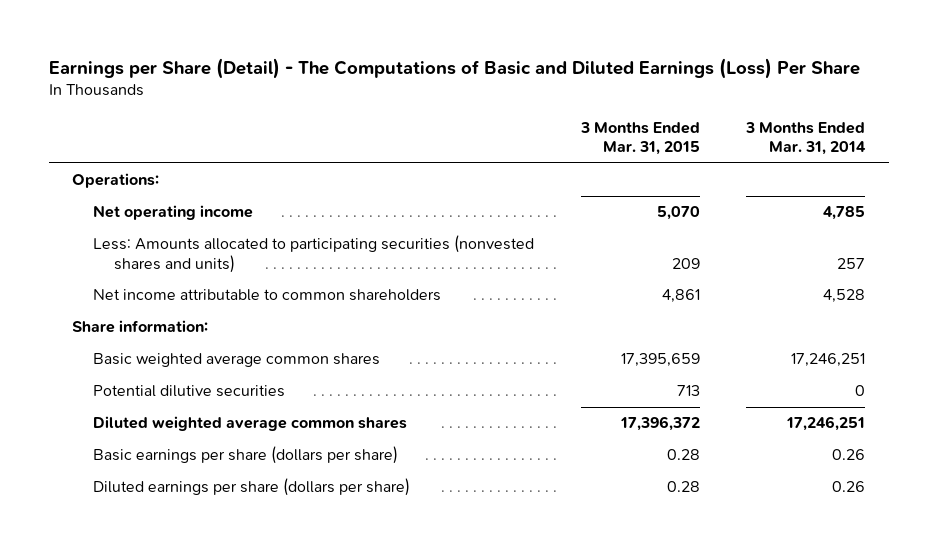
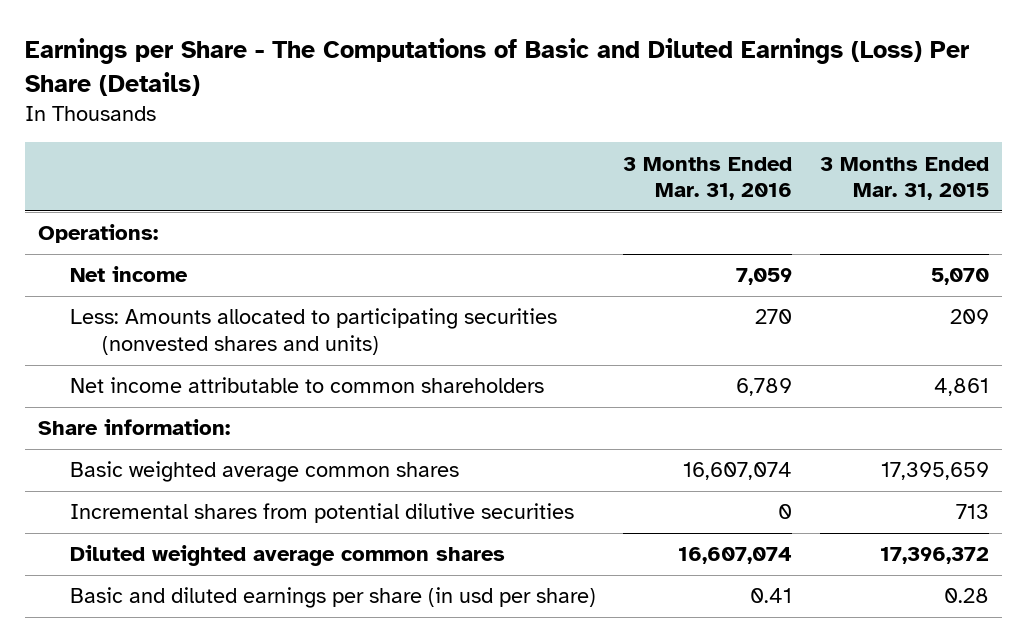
- Earnings per Share (Detail) - The Computations of Basic and Diluted Earnings (Loss) Per Share
+ Earnings per Share - The Computations of Basic and Diluted Earnings (Loss) Per Share (Details)
- | 3 Months Ended Mar. 31, 2015 | 3 Months Ended Mar. 31, 2014
+ | 3 Months Ended Mar. 31, 2016 | 3 Months Ended Mar. 31, 2015
- Net operating income | 5,070 | 4,785
+ Net income | 7,059 | 5,070
- Potential dilutive securities | 713 | 0
+ Incremental shares from potential dilutive securities | 0 | 713
- Basic earnings per share (dollars per share) | 0.28 | 0.26
- Diluted earnings per share (dollars per share) | 0.28 | 0.26
+ Basic and diluted earnings per share (in usd per share) | 0.41 | 0.28

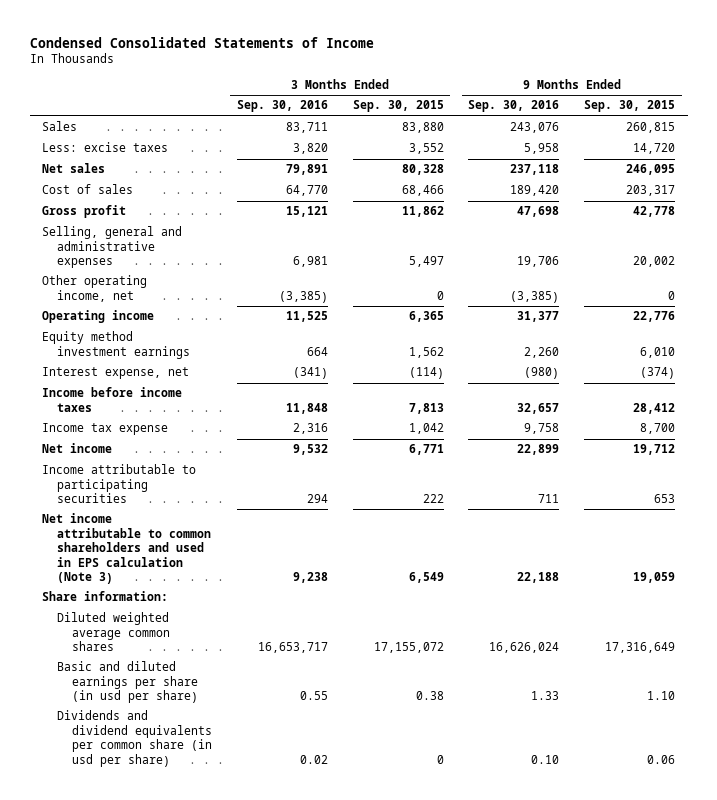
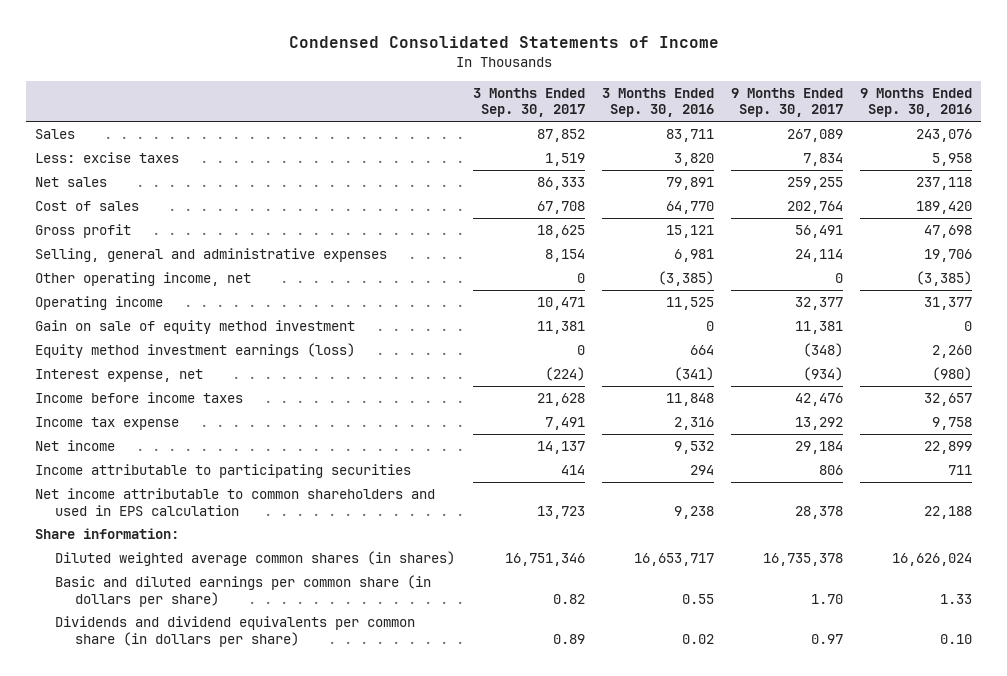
- | 3 Months Ended Sep. 30, 2016 | 3 Months Ended Sep. 30, 2015 | 9 Months Ended Sep. 30, 2016 | 9 Months Ended Sep. 30, 2015
+ | 3 Months Ended Sep. 30, 2017 | 3 Months Ended Sep. 30, 2016 | 9 Months Ended Sep. 30, 2017 | 9 Months Ended Sep. 30, 2016
- Equity method investment earnings | 664 | 1,562 | 2,260 | 6,010
+ Gain on sale of equity method investment | 11,381 | 0 | 11,381 | 0
+ Equity method investment earnings (loss) | 0 | 664 | (348) | 2,260
- Net income attributable to common shareholders and used in EPS calculation (Note 3) | 9,238 | 6,549 | 22,188 | 19,059
+ Net income attributable to common shareholders and used in EPS calculation | 13,723 | 9,238 | 28,378 | 22,188
- Diluted weighted average common shares | 16,653,717 | 17,155,072 | 16,626,024 | 17,316,649
- Basic and diluted earnings per share (in usd per share) | 0.55 | 0.38 | 1.33 | 1.10
- Dividends and dividend equivalents per common share (in usd per share) | 0.02 | 0 | 0.10 | 0.06
+ Diluted weighted average common shares (in shares) | 16,751,346 | 16,653,717 | 16,735,378 | 16,626,024
+ Basic and diluted earnings per common share (in dollars per share) | 0.82 | 0.55 | 1.70 | 1.33
+ Dividends and dividend equivalents per common share (in dollars per share) | 0.89 | 0.02 | 0.97 | 0.10

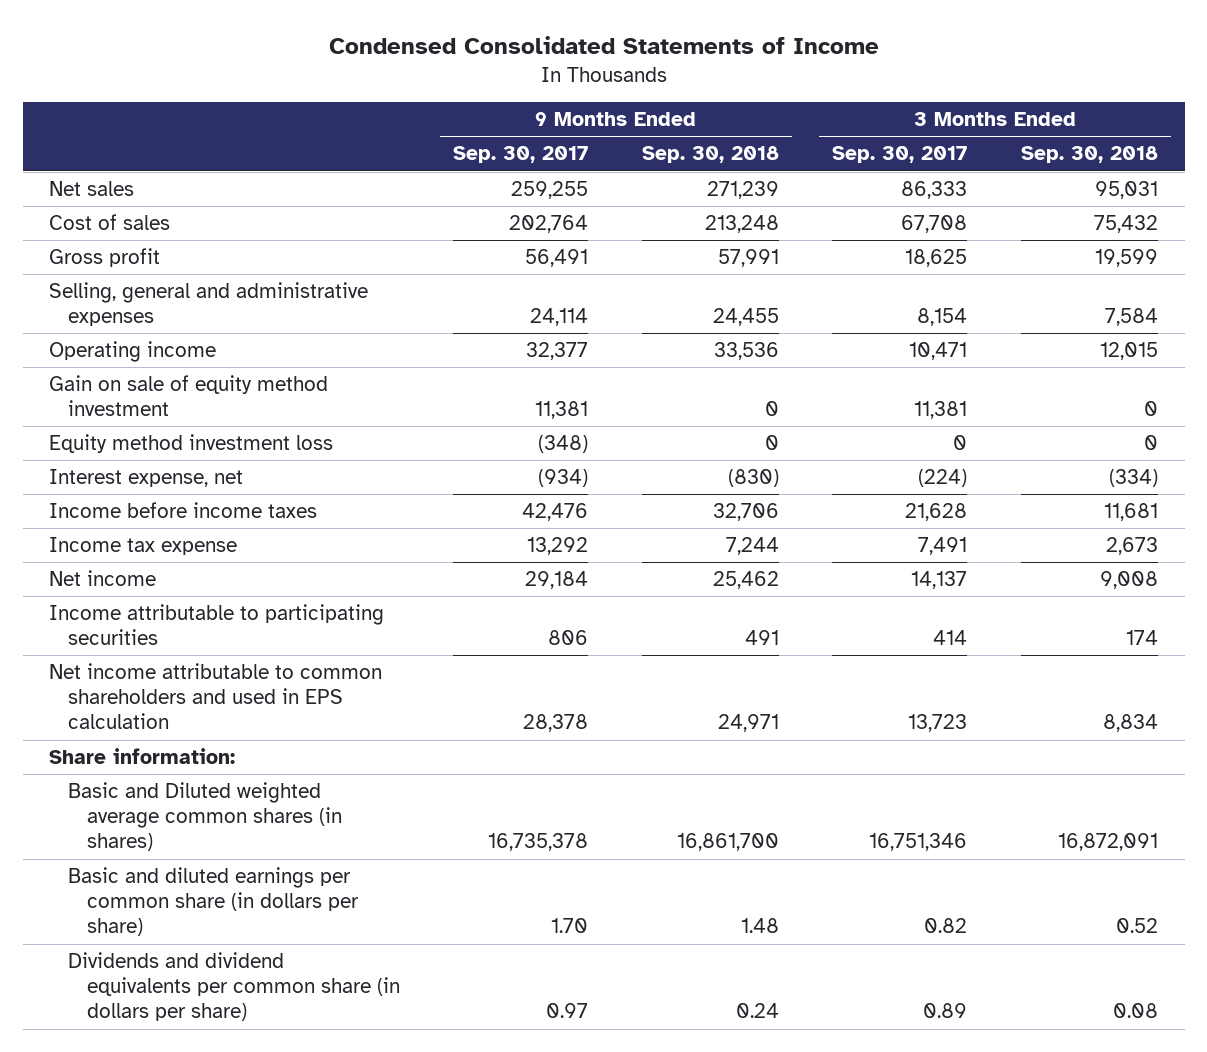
- | 3 Months Ended Sep. 30, 2017 | 3 Months Ended Sep. 30, 2016 | 9 Months Ended Sep. 30, 2017 | 9 Months Ended Sep. 30, 2016
+ | 9 Months Ended Sep. 30, 2017 | 9 Months Ended Sep. 30, 2018 | 3 Months Ended Sep. 30, 2017 | 3 Months Ended Sep. 30, 2018
- Sales | 87,852 | 83,711 | 267,089 | 243,076
- Less: excise taxes | 1,519 | 3,820 | 7,834 | 5,958
- Other operating income, net | 0 | (3,385) | 0 | (3,385)
- Equity method investment earnings (loss) | 0 | 664 | (348) | 2,260
+ Equity method investment loss | (348) | 0 | 0 | 0
- Diluted weighted average common shares (in shares) | 16,751,346 | 16,653,717 | 16,735,378 | 16,626,024
+ Basic and Diluted weighted average common shares (in shares) | 16,735,378 | 16,861,700 | 16,751,346 | 16,872,091

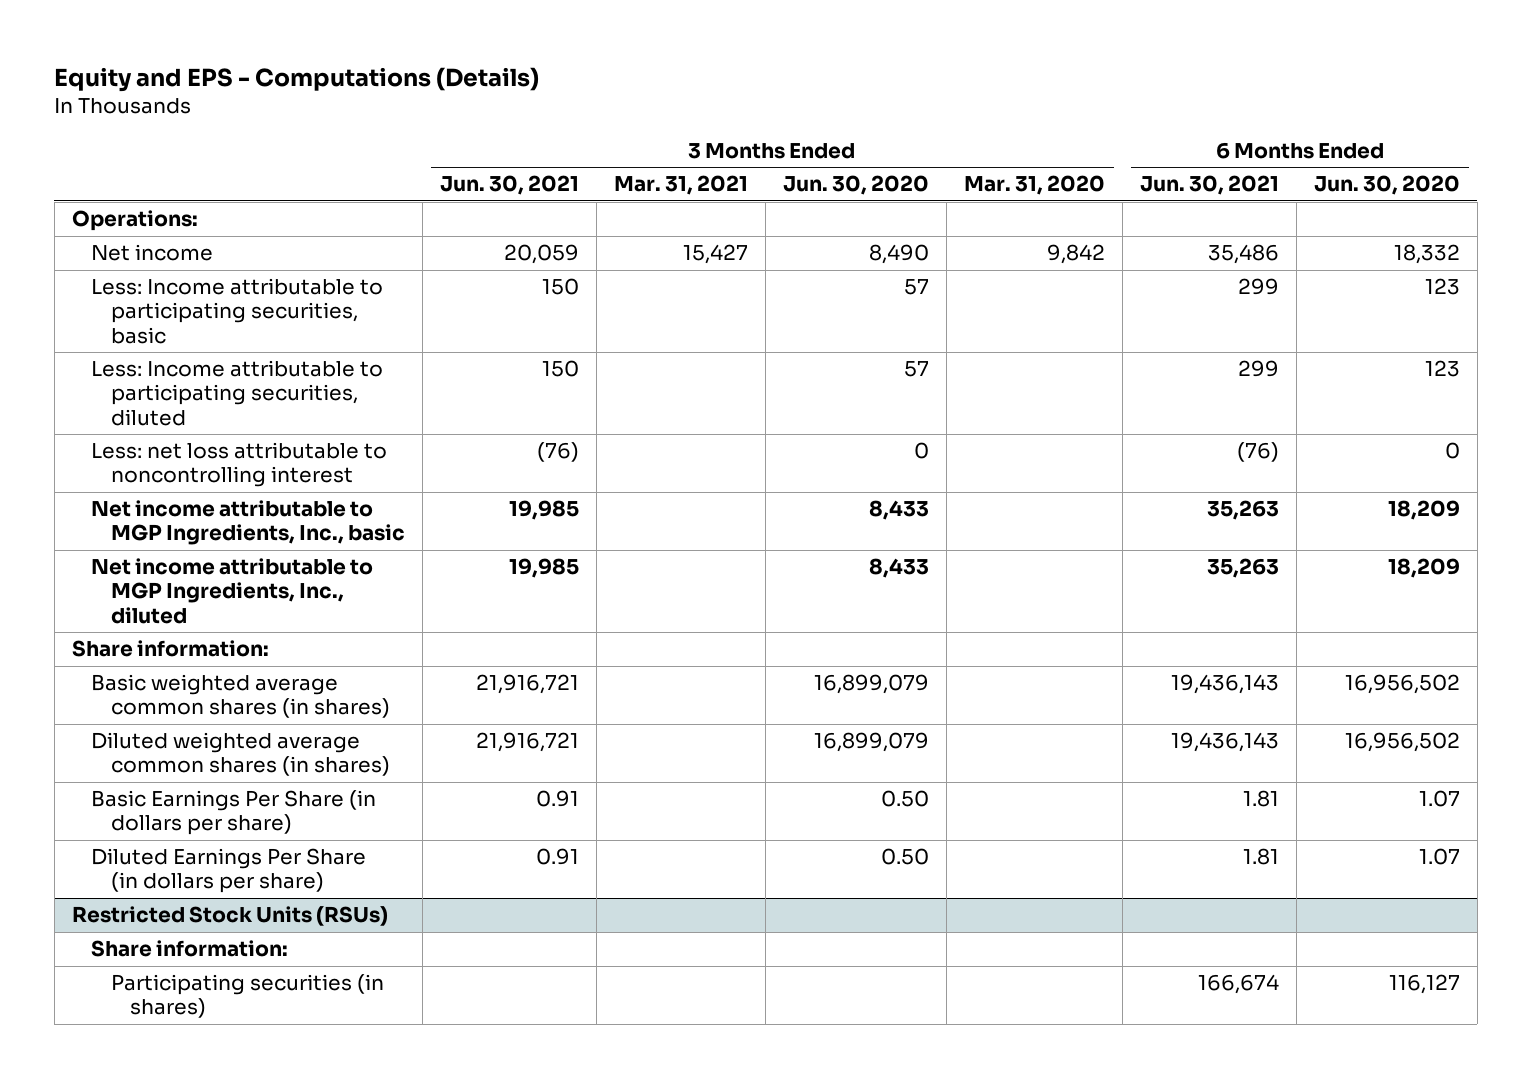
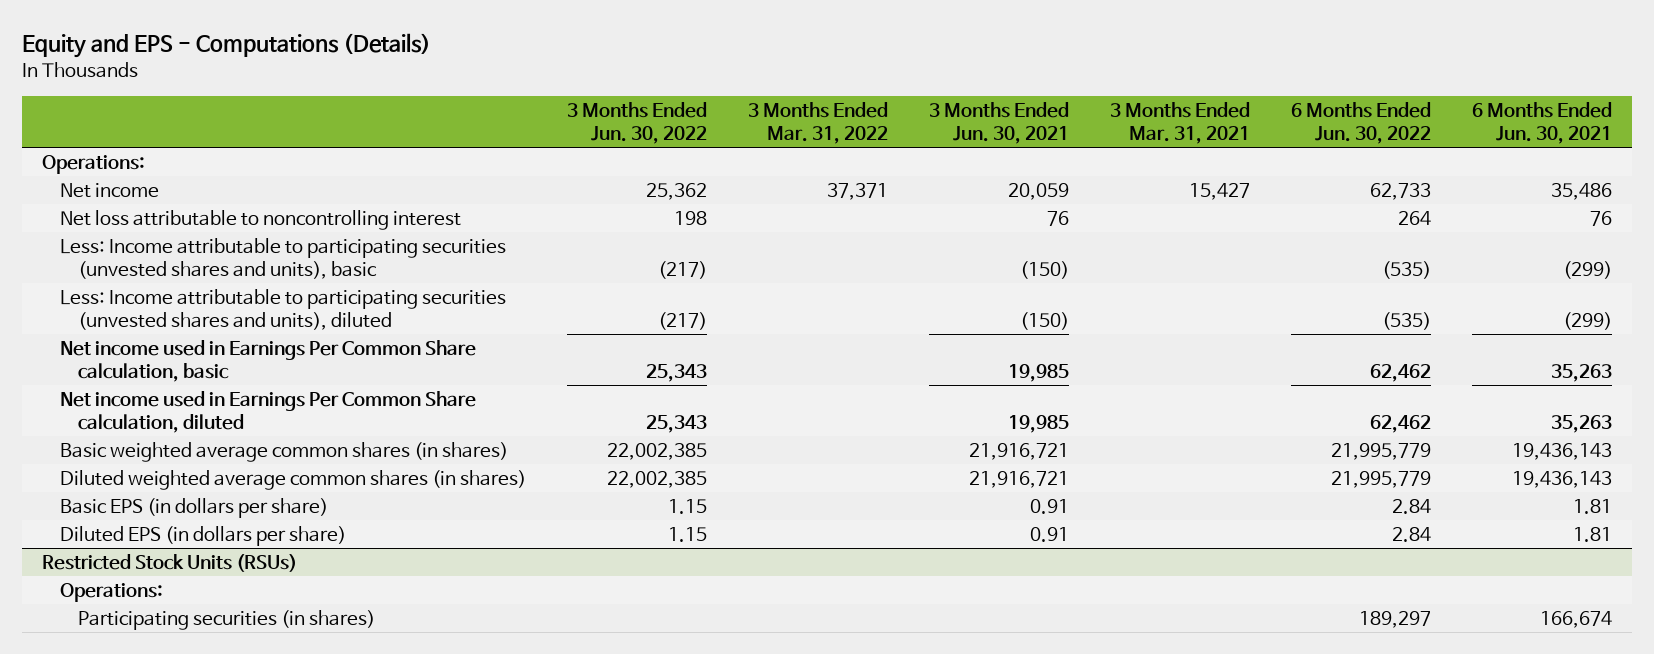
- | 3 Months Ended Jun. 30, 2021 | 3 Months Ended Mar. 31, 2021 | 3 Months Ended Jun. 30, 2020 | 3 Months Ended Mar. 31, 2020 | 6 Months Ended Jun. 30, 2021 | 6 Months Ended Jun. 30, 2020
+ | 3 Months Ended Jun. 30, 2022 | 3 Months Ended Mar. 31, 2022 | 3 Months Ended Jun. 30, 2021 | 3 Months Ended Mar. 31, 2021 | 6 Months Ended Jun. 30, 2022 | 6 Months Ended Jun. 30, 2021
- Less: Income attributable to participating securities, basic | 150 | | 57 | | 299 | 123
- Less: Income attributable to participating securities, diluted | 150 | | 57 | | 299 | 123
- Less: net loss attributable to noncontrolling interest | (76) | | 0 | | (76) | 0
- Net income attributable to MGP Ingredients, Inc., basic | 19,985 | | 8,433 | | 35,263 | 18,209
- Net income attributable to MGP Ingredients, Inc., diluted | 19,985 | | 8,433 | | 35,263 | 18,209
- Share information:
+ Net loss attributable to noncontrolling interest | 198 | | 76 | | 264 | 76
+ Less: Income attributable to participating securities (unvested shares and units), basic | (217) | | (150) | | (535) | (299)
+ Less: Income attributable to participating securities (unvested shares and units), diluted | (217) | | (150) | | (535) | (299)
+ Net income used in Earnings Per Common Share calculation, basic | 25,343 | | 19,985 | | 62,462 | 35,263
+ Net income used in Earnings Per Common Share calculation, diluted | 25,343 | | 19,985 | | 62,462 | 35,263
- Basic Earnings Per Share (in dollars per share) | 0.91 | | 0.50 | | 1.81 | 1.07
- Diluted Earnings Per Share (in dollars per share) | 0.91 | | 0.50 | | 1.81 | 1.07
+ Basic EPS (in dollars per share) | 1.15 | | 0.91 | | 2.84 | 1.81
+ Diluted EPS (in dollars per share) | 1.15 | | 0.91 | | 2.84 | 1.81
@ Restricted Stock Units (RSUs)
- Share information:
+ Operations:

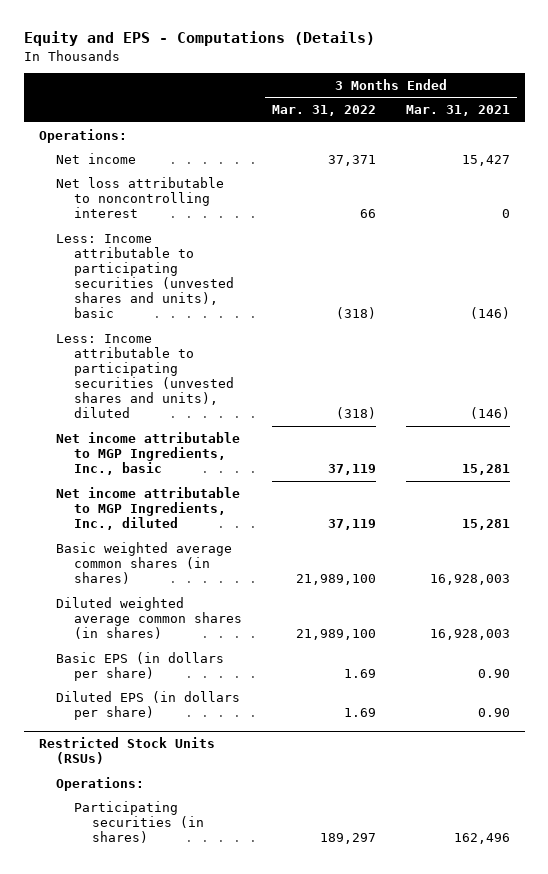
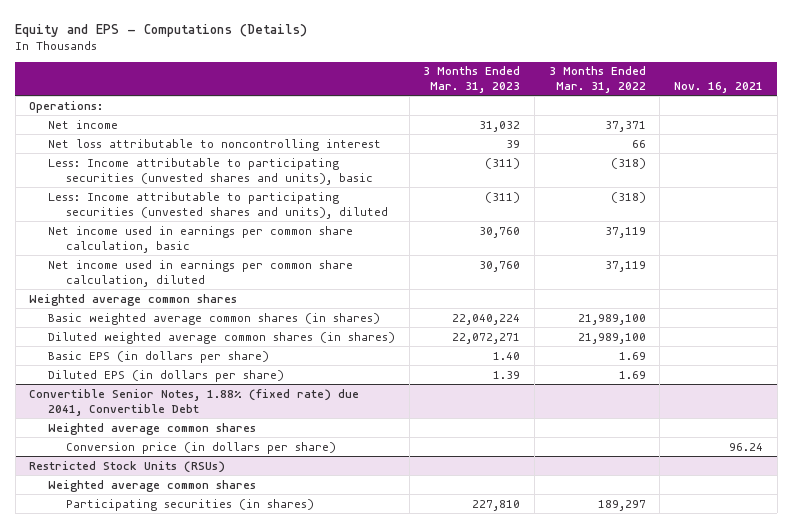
- | 3 Months Ended Mar. 31, 2022 | 3 Months Ended Mar. 31, 2021
+ | 3 Months Ended Mar. 31, 2023 | 3 Months Ended Mar. 31, 2022 | Nov. 16, 2021
- Net income attributable to MGP Ingredients, Inc., basic | 37,119 | 15,281
- Net income attributable to MGP Ingredients, Inc., diluted | 37,119 | 15,281
+ Net income used in earnings per common share calculation, basic | 30,760 | 37,119 |
+ Net income used in earnings per common share calculation, diluted | 30,760 | 37,119 |
+ Weighted average common shares
+ Convertible Senior Notes, 1.88% (fixed rate) due 2041, Convertible Debt
+ Weighted average common shares
+ Conversion price (in dollars per share) | | | 96.24
@ Restricted Stock Units (RSUs)
- Operations:
+ Weighted average common shares

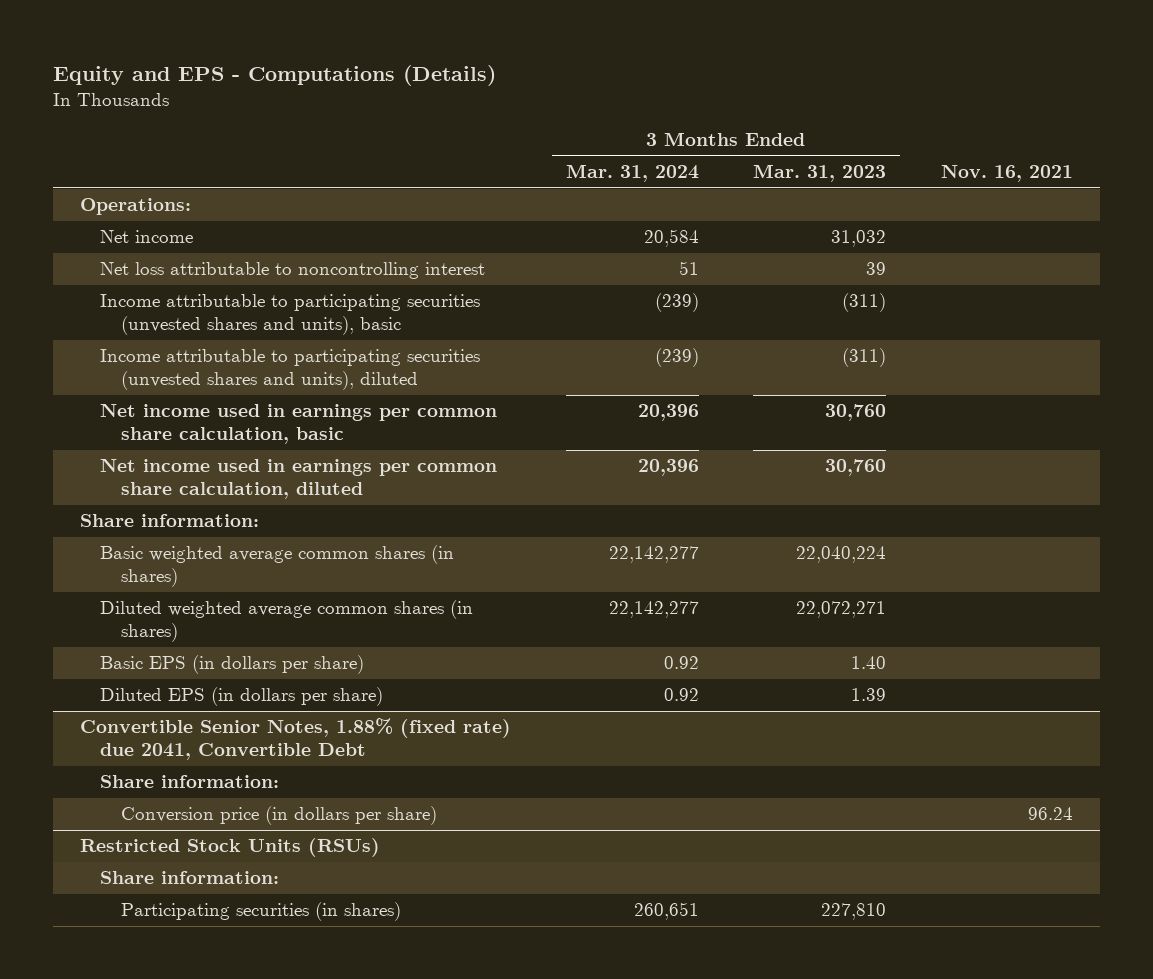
- | 3 Months Ended Mar. 31, 2023 | 3 Months Ended Mar. 31, 2022 | Nov. 16, 2021
+ | 3 Months Ended Mar. 31, 2024 | 3 Months Ended Mar. 31, 2023 | Nov. 16, 2021
- Less: Income attributable to participating securities (unvested shares and units), basic | (311) | (318) |
- Less: Income attributable to participating securities (unvested shares and units), diluted | (311) | (318) |
+ Income attributable to participating securities (unvested shares and units), basic | (239) | (311) |
+ Income attributable to participating securities (unvested shares and units), diluted | (239) | (311) |
- Weighted average common shares
+ Share information:
@ Convertible Senior Notes, 1.88% (fixed rate) due 2041, Convertible Debt
- Weighted average common shares
+ Share information:
@ Restricted Stock Units (RSUs)
- Weighted average common shares
+ Share information:

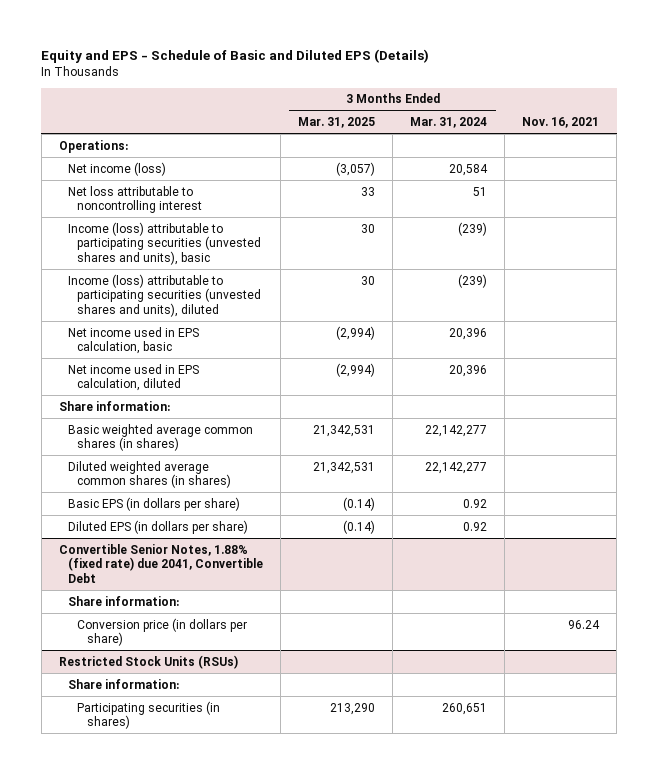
- Equity and EPS - Computations (Details)
+ Equity and EPS - Schedule of Basic and Diluted EPS (Details)
- | 3 Months Ended Mar. 31, 2024 | 3 Months Ended Mar. 31, 2023 | Nov. 16, 2021
+ | 3 Months Ended Mar. 31, 2025 | 3 Months Ended Mar. 31, 2024 | Nov. 16, 2021
- Net income | 20,584 | 31,032 |
+ Net income (loss) | (3,057) | 20,584 |
- Income attributable to participating securities (unvested shares and units), basic | (239) | (311) |
- Income attributable to participating securities (unvested shares and units), diluted | (239) | (311) |
- Net income used in earnings per common share calculation, basic | 20,396 | 30,760 |
- Net income used in earnings per common share calculation, diluted | 20,396 | 30,760 |
+ Income (loss) attributable to participating securities (unvested shares and units), basic | 30 | (239) |
+ Income (loss) attributable to participating securities (unvested shares and units), diluted | 30 | (239) |
+ Net income used in EPS calculation, basic | (2,994) | 20,396 |
+ Net income used in EPS calculation, diluted | (2,994) | 20,396 |

